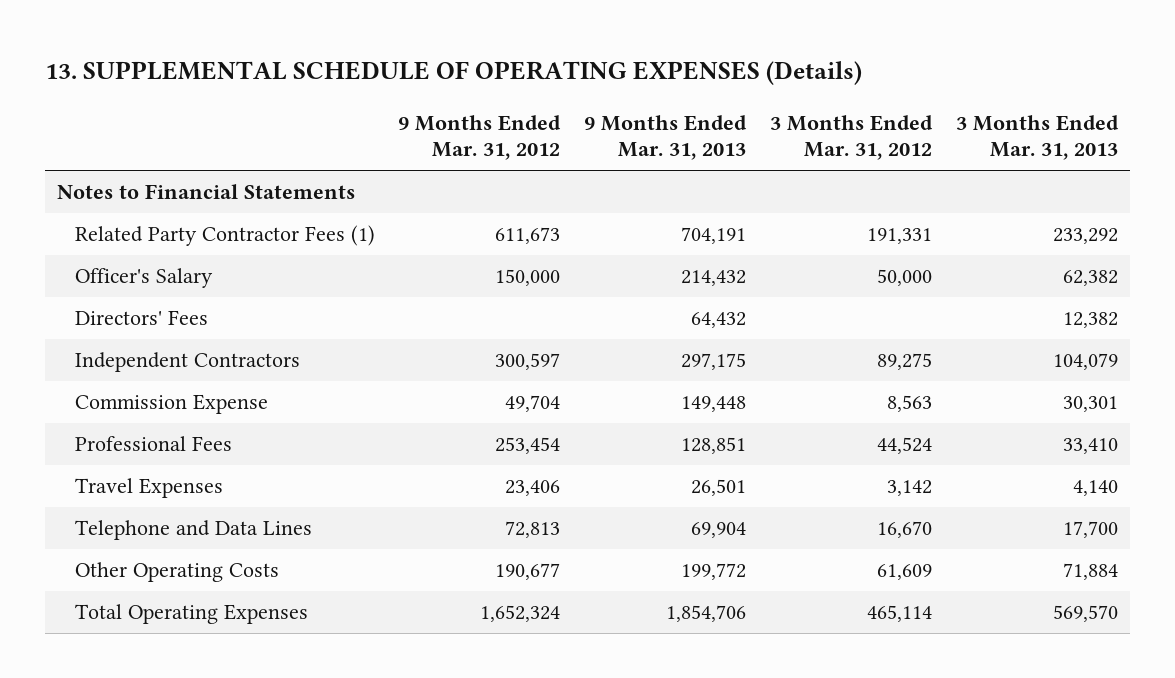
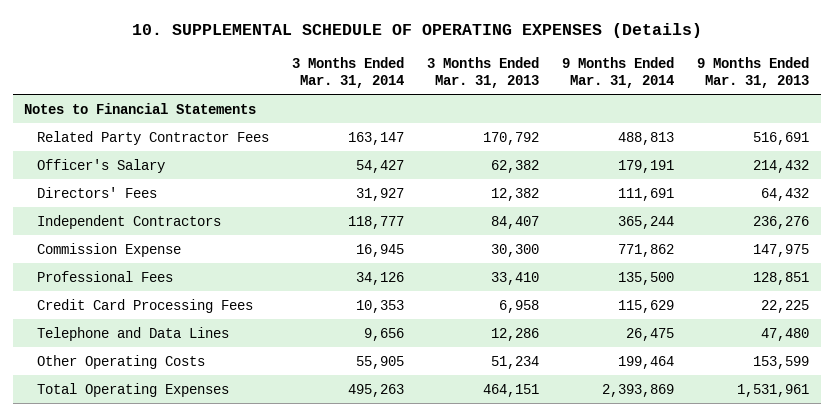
- 13. SUPPLEMENTAL SCHEDULE OF OPERATING EXPENSES (Details)
+ 10. SUPPLEMENTAL SCHEDULE OF OPERATING EXPENSES (Details)
- | 9 Months Ended Mar. 31, 2012 | 9 Months Ended Mar. 31, 2013 | 3 Months Ended Mar. 31, 2012 | 3 Months Ended Mar. 31, 2013
+ | 3 Months Ended Mar. 31, 2014 | 3 Months Ended Mar. 31, 2013 | 9 Months Ended Mar. 31, 2014 | 9 Months Ended Mar. 31, 2013
- Related Party Contractor Fees (1) | 611,673 | 704,191 | 191,331 | 233,292
+ Related Party Contractor Fees | 163,147 | 170,792 | 488,813 | 516,691
- Independent Contractors | 300,597 | 297,175 | 89,275 | 104,079
- Commission Expense | 49,704 | 149,448 | 8,563 | 30,301
+ Independent Contractors | 118,777 | 84,407 | 365,244 | 236,276
+ Commission Expense | 16,945 | 30,300 | 771,862 | 147,975
- Travel Expenses | 23,406 | 26,501 | 3,142 | 4,140
- Telephone and Data Lines | 72,813 | 69,904 | 16,670 | 17,700
- Other Operating Costs | 190,677 | 199,772 | 61,609 | 71,884
- Total Operating Expenses | 1,652,324 | 1,854,706 | 465,114 | 569,570
+ Credit Card Processing Fees | 10,353 | 6,958 | 115,629 | 22,225
+ Telephone and Data Lines | 9,656 | 12,286 | 26,475 | 47,480
+ Other Operating Costs | 55,905 | 51,234 | 199,464 | 153,599
+ Total Operating Expenses | 495,263 | 464,151 | 2,393,869 | 1,531,961

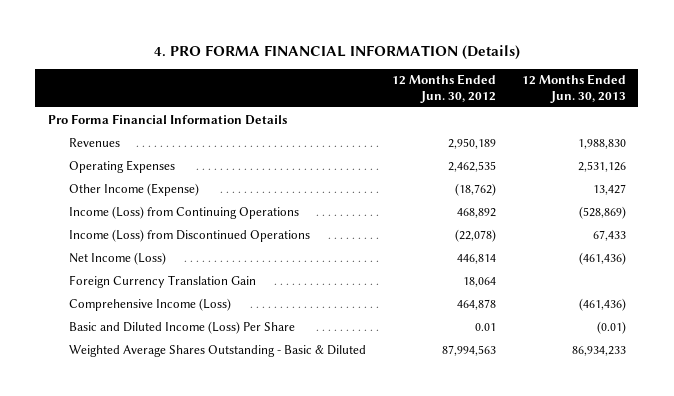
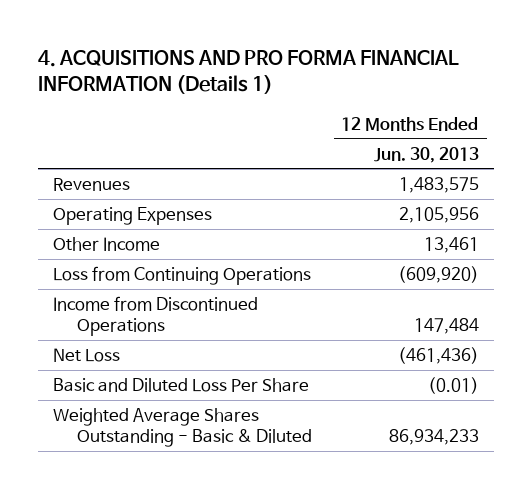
- 4. PRO FORMA FINANCIAL INFORMATION (Details)
+ 4. ACQUISITIONS AND PRO FORMA FINANCIAL INFORMATION (Details 1)
- | 12 Months Ended Jun. 30, 2012 | 12 Months Ended Jun. 30, 2013
+ | 12 Months Ended Jun. 30, 2013
- Pro Forma Financial Information Details
- Revenues | 2,950,189 | 1,988,830
- Operating Expenses | 2,462,535 | 2,531,126
- Other Income (Expense) | (18,762) | 13,427
- Income (Loss) from Continuing Operations | 468,892 | (528,869)
- Income (Loss) from Discontinued Operations | (22,078) | 67,433
- Net Income (Loss) | 446,814 | (461,436)
- Foreign Currency Translation Gain | 18,064 |
- Comprehensive Income (Loss) | 464,878 | (461,436)
- Basic and Diluted Income (Loss) Per Share | 0.01 | (0.01)
+ Revenues | 1,483,575
+ Operating Expenses | 2,105,956
+ Other Income | 13,461
+ Loss from Continuing Operations | (609,920)
+ Income from Discontinued Operations | 147,484
+ Net Loss | (461,436)
+ Basic and Diluted Loss Per Share | (0.01)

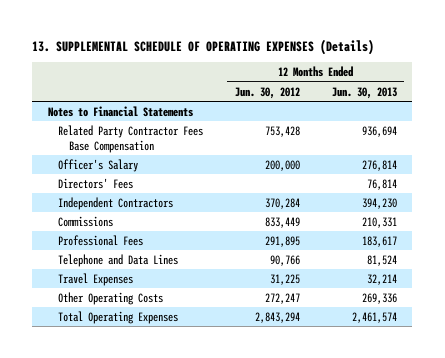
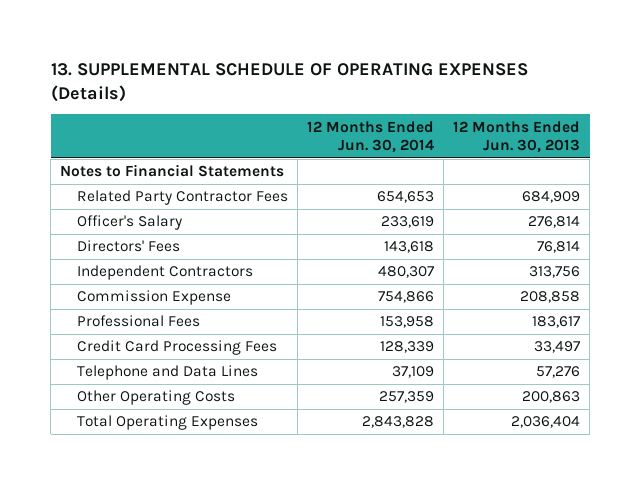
- | 12 Months Ended Jun. 30, 2012 | 12 Months Ended Jun. 30, 2013
+ | 12 Months Ended Jun. 30, 2014 | 12 Months Ended Jun. 30, 2013
- Related Party Contractor Fees Base Compensation | 753,428 | 936,694
+ Related Party Contractor Fees | 654,653 | 684,909
- Independent Contractors | 370,284 | 394,230
- Commissions | 833,449 | 210,331
+ Independent Contractors | 480,307 | 313,756
+ Commission Expense | 754,866 | 208,858
- Telephone and Data Lines | 90,766 | 81,524
- Travel Expenses | 31,225 | 32,214
- Other Operating Costs | 272,247 | 269,336
- Total Operating Expenses | 2,843,294 | 2,461,574
+ Credit Card Processing Fees | 128,339 | 33,497
+ Telephone and Data Lines | 37,109 | 57,276
+ Other Operating Costs | 257,359 | 200,863
+ Total Operating Expenses | 2,843,828 | 2,036,404

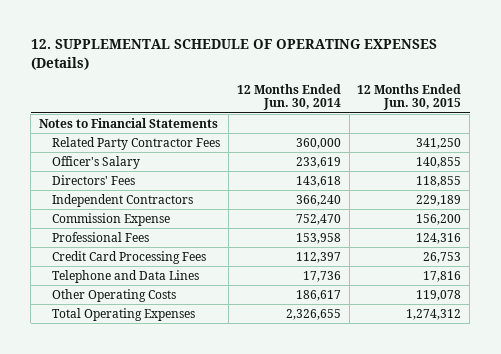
- 13. SUPPLEMENTAL SCHEDULE OF OPERATING EXPENSES (Details)
+ 12. SUPPLEMENTAL SCHEDULE OF OPERATING EXPENSES (Details)
- | 12 Months Ended Jun. 30, 2014 | 12 Months Ended Jun. 30, 2013
+ | 12 Months Ended Jun. 30, 2014 | 12 Months Ended Jun. 30, 2015
- Related Party Contractor Fees | 654,653 | 684,909
+ Related Party Contractor Fees | 360,000 | 341,250
- Independent Contractors | 480,307 | 313,756
- Commission Expense | 754,866 | 208,858
+ Independent Contractors | 366,240 | 229,189
+ Commission Expense | 752,470 | 156,200
- Credit Card Processing Fees | 128,339 | 33,497
- Telephone and Data Lines | 37,109 | 57,276
- Other Operating Costs | 257,359 | 200,863
- Total Operating Expenses | 2,843,828 | 2,036,404
+ Credit Card Processing Fees | 112,397 | 26,753
+ Telephone and Data Lines | 17,736 | 17,816
+ Other Operating Costs | 186,617 | 119,078
+ Total Operating Expenses | 2,326,655 | 1,274,312

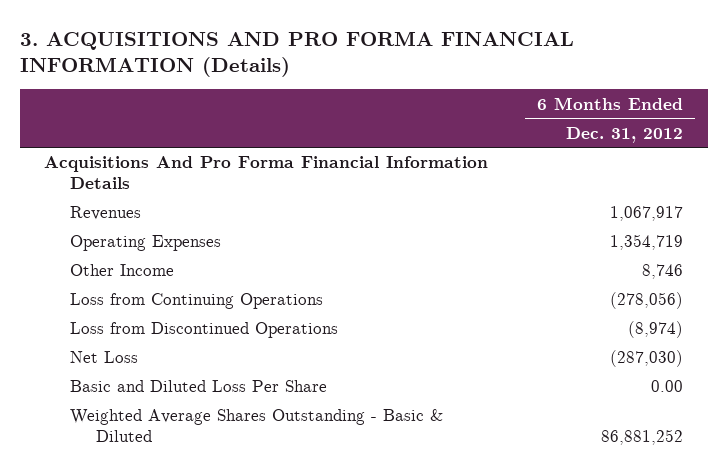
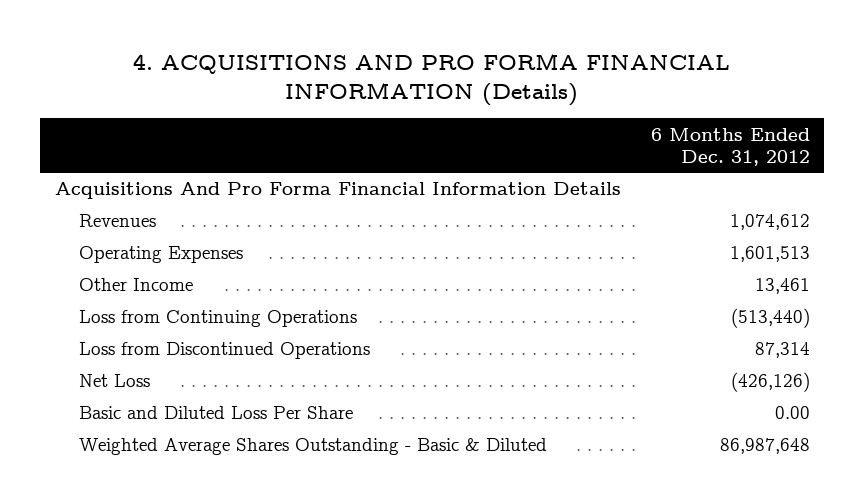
- 3. ACQUISITIONS AND PRO FORMA FINANCIAL INFORMATION (Details)
+ 4. ACQUISITIONS AND PRO FORMA FINANCIAL INFORMATION (Details)
- Revenues | 1,067,917
- Operating Expenses | 1,354,719
- Other Income | 8,746
- Loss from Continuing Operations | (278,056)
- Loss from Discontinued Operations | (8,974)
- Net Loss | (287,030)
+ Revenues | 1,074,612
+ Operating Expenses | 1,601,513
+ Other Income | 13,461
+ Loss from Continuing Operations | (513,440)
+ Loss from Discontinued Operations | 87,314
+ Net Loss | (426,126)
- Weighted Average Shares Outstanding - Basic & Diluted | 86,881,252
+ Weighted Average Shares Outstanding - Basic & Diluted | 86,987,648

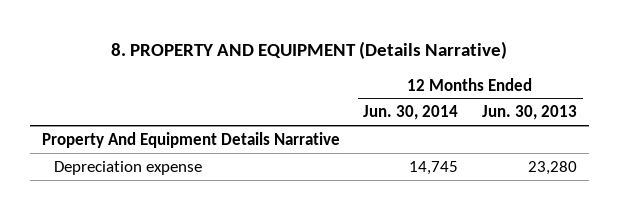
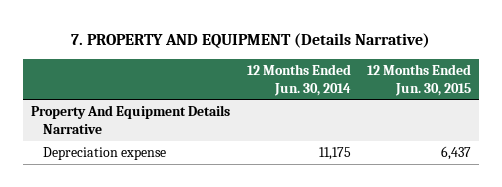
- 8. PROPERTY AND EQUIPMENT (Details Narrative)
+ 7. PROPERTY AND EQUIPMENT (Details Narrative)
- | 12 Months Ended Jun. 30, 2014 | 12 Months Ended Jun. 30, 2013
+ | 12 Months Ended Jun. 30, 2014 | 12 Months Ended Jun. 30, 2015
- Depreciation expense | 14,745 | 23,280
+ Depreciation expense | 11,175 | 6,437

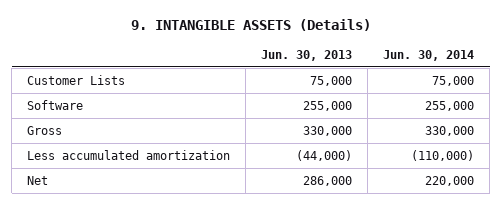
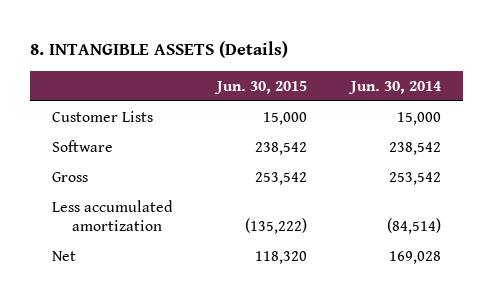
- 9. INTANGIBLE ASSETS (Details)
+ 8. INTANGIBLE ASSETS (Details)
- | Jun. 30, 2013 | Jun. 30, 2014
+ | Jun. 30, 2015 | Jun. 30, 2014
- Customer Lists | 75,000 | 75,000
- Software | 255,000 | 255,000
- Gross | 330,000 | 330,000
- Less accumulated amortization | (44,000) | (110,000)
- Net | 286,000 | 220,000
+ Customer Lists | 15,000 | 15,000
+ Software | 238,542 | 238,542
+ Gross | 253,542 | 253,542
+ Less accumulated amortization | (135,222) | (84,514)
+ Net | 118,320 | 169,028

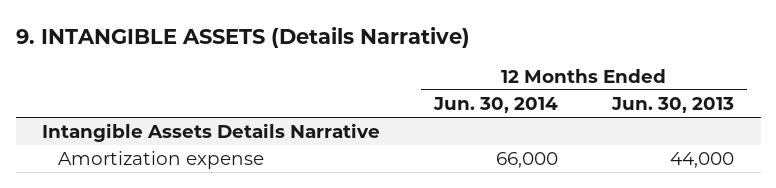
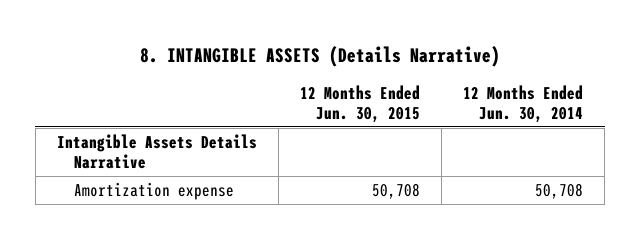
- 9. INTANGIBLE ASSETS (Details Narrative)
+ 8. INTANGIBLE ASSETS (Details Narrative)
- | 12 Months Ended Jun. 30, 2014 | 12 Months Ended Jun. 30, 2013
+ | 12 Months Ended Jun. 30, 2015 | 12 Months Ended Jun. 30, 2014
- Amortization expense | 66,000 | 44,000
+ Amortization expense | 50,708 | 50,708

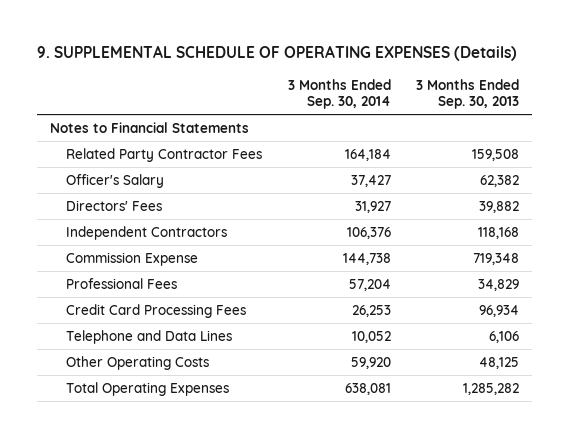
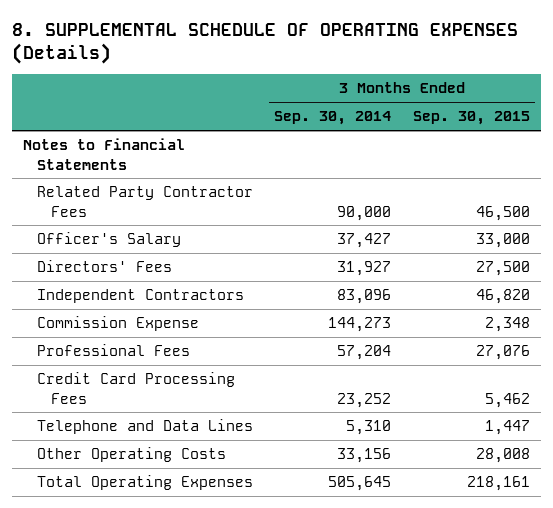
- 9. SUPPLEMENTAL SCHEDULE OF OPERATING EXPENSES (Details)
+ 8. SUPPLEMENTAL SCHEDULE OF OPERATING EXPENSES (Details)
- | 3 Months Ended Sep. 30, 2014 | 3 Months Ended Sep. 30, 2013
+ | 3 Months Ended Sep. 30, 2014 | 3 Months Ended Sep. 30, 2015
- Related Party Contractor Fees | 164,184 | 159,508
+ Related Party Contractor Fees | 90,000 | 46,500
- Independent Contractors | 106,376 | 118,168
- Commission Expense | 144,738 | 719,348
+ Independent Contractors | 83,096 | 46,820
+ Commission Expense | 144,273 | 2,348
- Credit Card Processing Fees | 26,253 | 96,934
- Telephone and Data Lines | 10,052 | 6,106
- Other Operating Costs | 59,920 | 48,125
- Total Operating Expenses | 638,081 | 1,285,282
+ Credit Card Processing Fees | 23,252 | 5,462
+ Telephone and Data Lines | 5,310 | 1,447
+ Other Operating Costs | 33,156 | 28,008
+ Total Operating Expenses | 505,645 | 218,161

